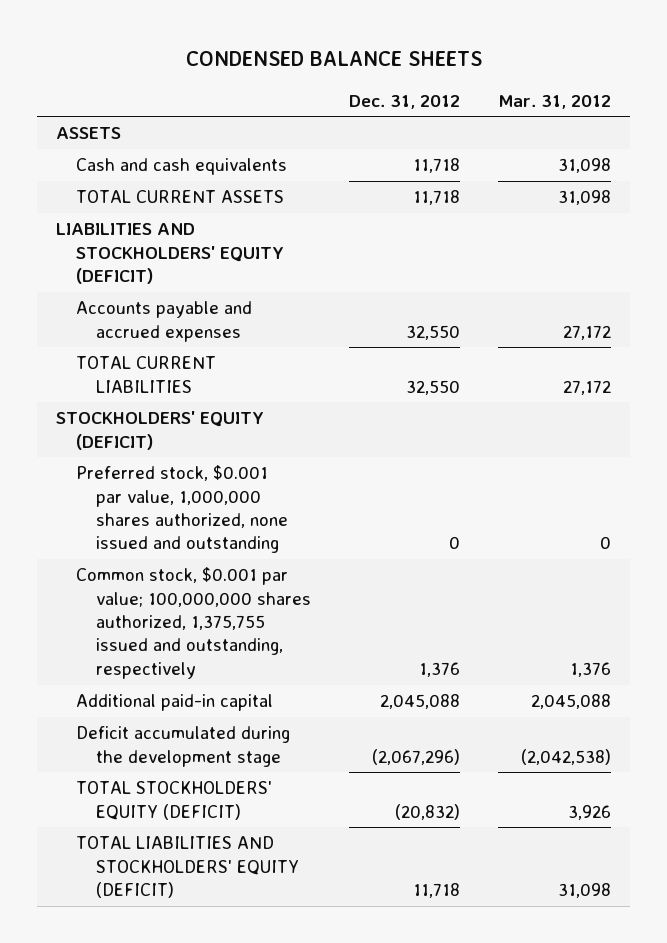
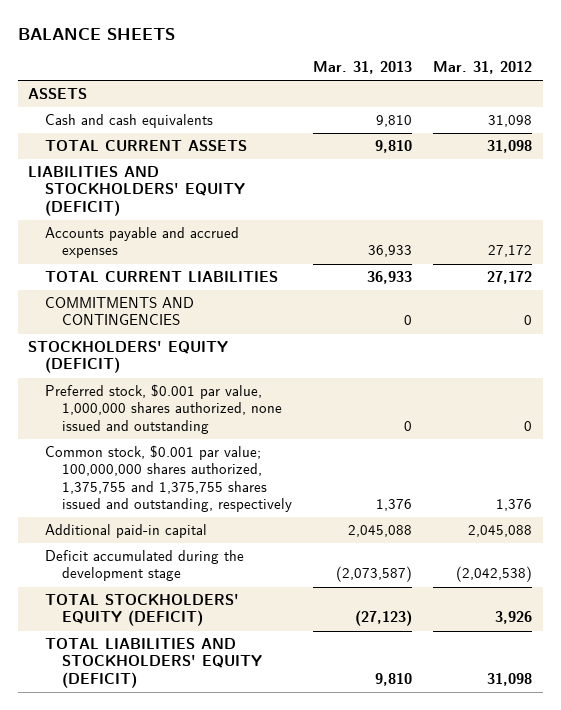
- CONDENSED BALANCE SHEETS
+ BALANCE SHEETS
- | Dec. 31, 2012 | Mar. 31, 2012
+ | Mar. 31, 2013 | Mar. 31, 2012
+ COMMITMENTS AND CONTINGENCIES | 0 | 0
- Common stock, $0.001 par value; 100,000,000 shares authorized, 1,375,755 issued and outstanding, respectively | 1,376 | 1,376
+ Common stock, $0.001 par value; 100,000,000 shares authorized, 1,375,755 and 1,375,755 shares issued and outstanding, respectively | 1,376 | 1,376

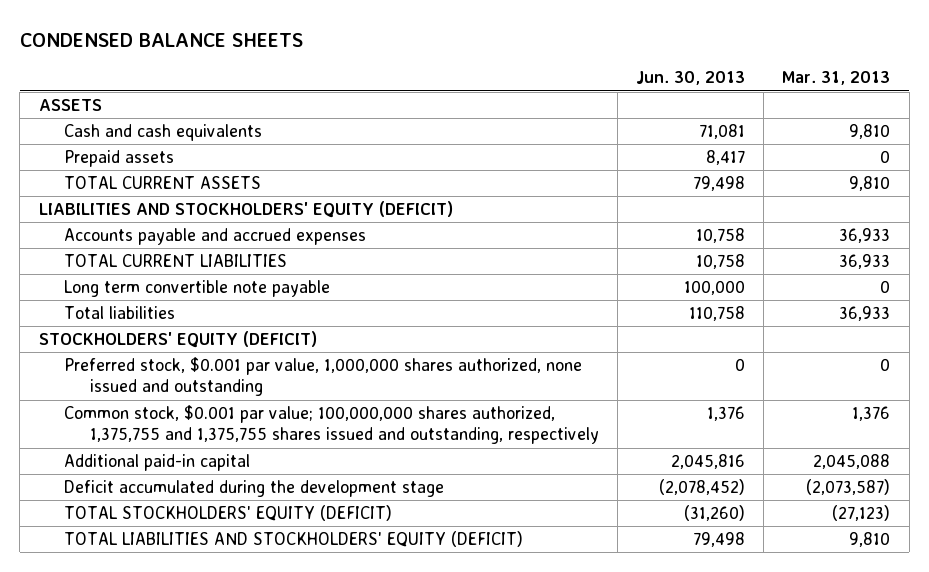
- BALANCE SHEETS
+ CONDENSED BALANCE SHEETS
- | Mar. 31, 2013 | Mar. 31, 2012
+ | Jun. 30, 2013 | Mar. 31, 2013
+ Prepaid assets | 8,417 | 0
- COMMITMENTS AND CONTINGENCIES | 0 | 0
+ Long term convertible note payable | 100,000 | 0
+ Total liabilities | 110,758 | 36,933

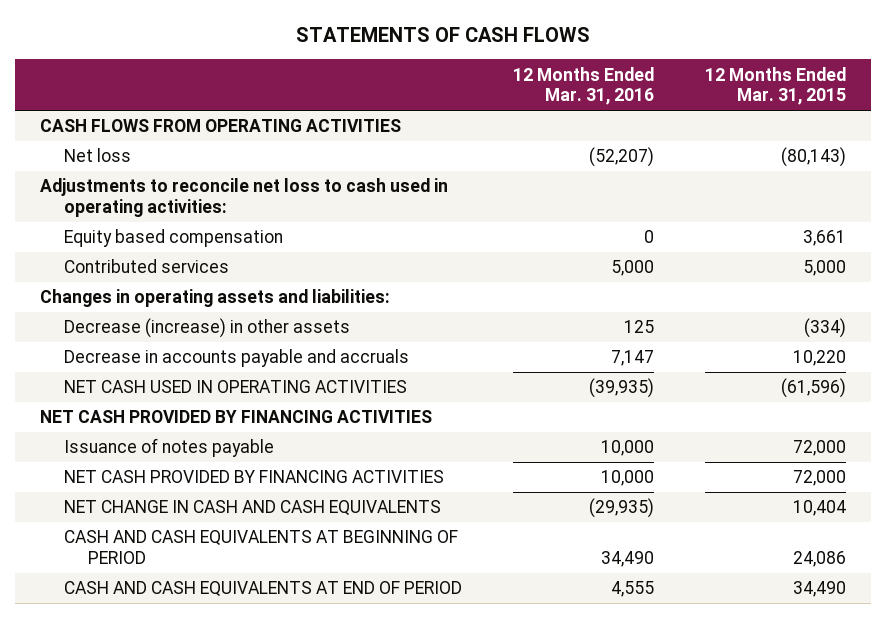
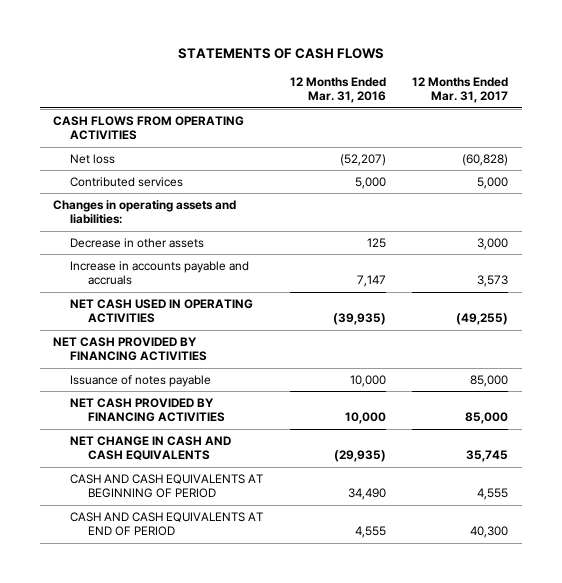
- | 12 Months Ended Mar. 31, 2016 | 12 Months Ended Mar. 31, 2015
+ | 12 Months Ended Mar. 31, 2016 | 12 Months Ended Mar. 31, 2017
- Adjustments to reconcile net loss to cash used in operating activities:
- Equity based compensation | 0 | 3,661
- Decrease (increase) in other assets | 125 | (334)
- Decrease in accounts payable and accruals | 7,147 | 10,220
+ Decrease in other assets | 125 | 3,000
+ Increase in accounts payable and accruals | 7,147 | 3,573

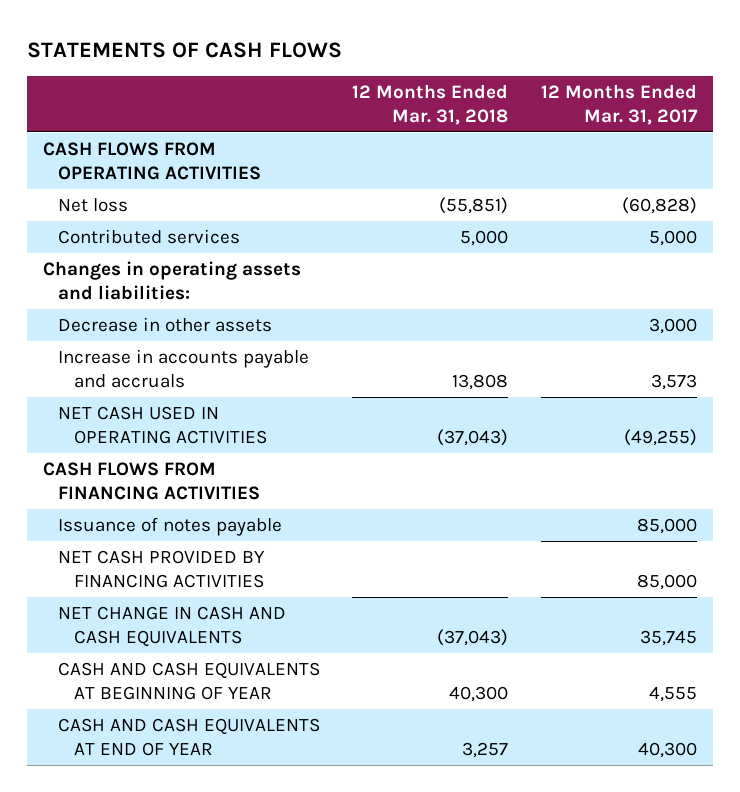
- | 12 Months Ended Mar. 31, 2016 | 12 Months Ended Mar. 31, 2017
+ | 12 Months Ended Mar. 31, 2018 | 12 Months Ended Mar. 31, 2017
- NET CASH PROVIDED BY FINANCING ACTIVITIES
+ CASH FLOWS FROM FINANCING ACTIVITIES
- CASH AND CASH EQUIVALENTS AT BEGINNING OF PERIOD | 34,490 | 4,555
- CASH AND CASH EQUIVALENTS AT END OF PERIOD | 4,555 | 40,300
+ CASH AND CASH EQUIVALENTS AT BEGINNING OF YEAR | 40,300 | 4,555
+ CASH AND CASH EQUIVALENTS AT END OF YEAR | 3,257 | 40,300

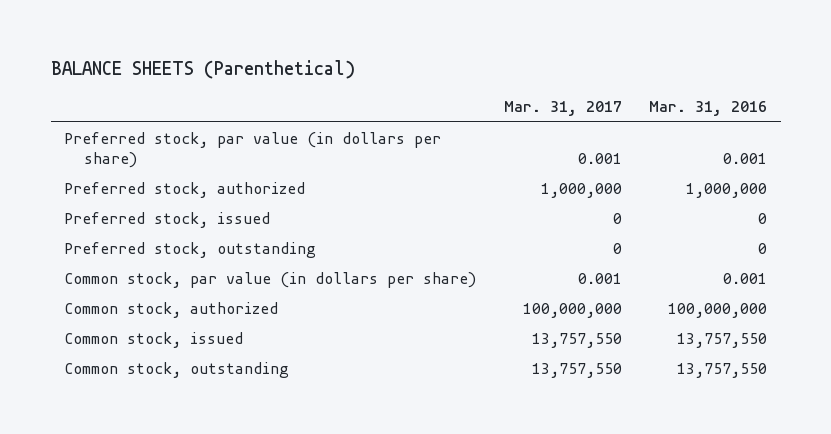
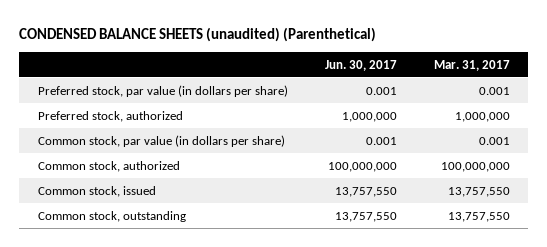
- BALANCE SHEETS (Parenthetical)
+ CONDENSED BALANCE SHEETS (unaudited) (Parenthetical)
- | Mar. 31, 2017 | Mar. 31, 2016
+ | Jun. 30, 2017 | Mar. 31, 2017
- Preferred stock, issued | 0 | 0
- Preferred stock, outstanding | 0 | 0

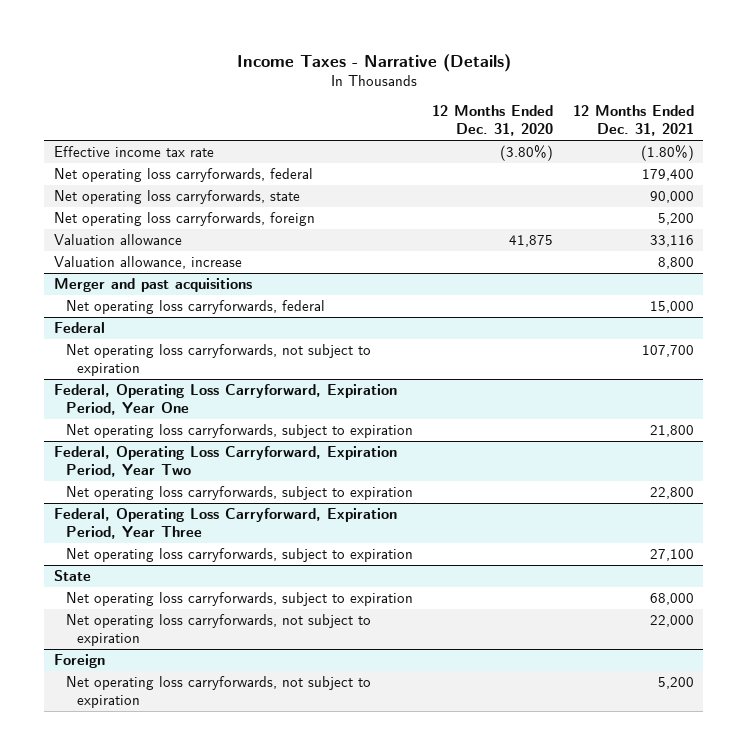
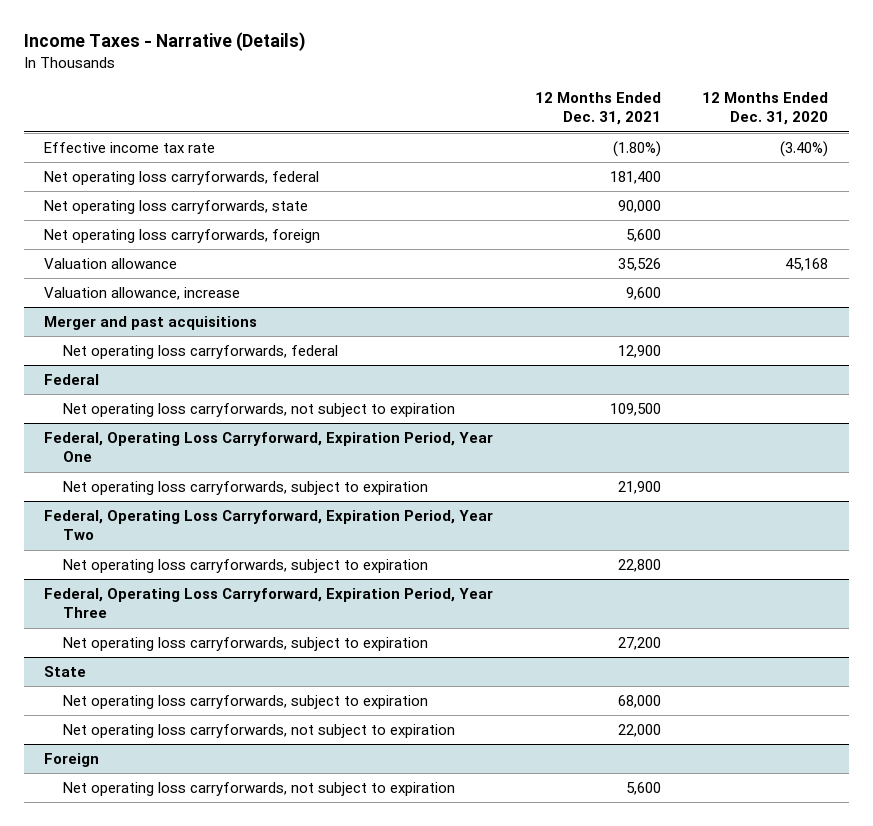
- | 12 Months Ended Dec. 31, 2020 | 12 Months Ended Dec. 31, 2021
+ | 12 Months Ended Dec. 31, 2021 | 12 Months Ended Dec. 31, 2020
- Effective income tax rate | (3.80%) | (1.80%)
- Net operating loss carryforwards, federal | | 179,400
+ Effective income tax rate | (1.80%) | (3.40%)
+ Net operating loss carryforwards, federal | 181,400 |
- Net operating loss carryforwards, foreign | | 5,200
- Valuation allowance | 41,875 | 33,116
- Valuation allowance, increase | | 8,800
+ Net operating loss carryforwards, foreign | 5,600 |
+ Valuation allowance | 35,526 | 45,168
+ Valuation allowance, increase | 9,600 |
@ Merger and past acquisitions
- Net operating loss carryforwards, federal | | 15,000
+ Net operating loss carryforwards, federal | 12,900 |
@ Federal
- Net operating loss carryforwards, not subject to expiration | | 107,700
+ Net operating loss carryforwards, not subject to expiration | 109,500 |
@ Federal, Operating Loss Carryforward, Expiration Period, Year One
- Net operating loss carryforwards, subject to expiration | | 21,800
+ Net operating loss carryforwards, subject to expiration | 21,900 |
@ Federal, Operating Loss Carryforward, Expiration Period, Year Three
- Net operating loss carryforwards, subject to expiration | | 27,100
+ Net operating loss carryforwards, subject to expiration | 27,200 |
@ Foreign
- Net operating loss carryforwards, not subject to expiration | | 5,200
+ Net operating loss carryforwards, not subject to expiration | 5,600 |

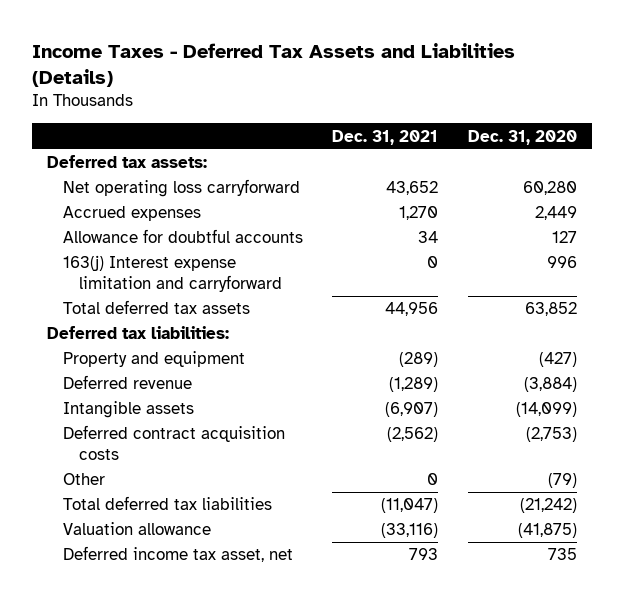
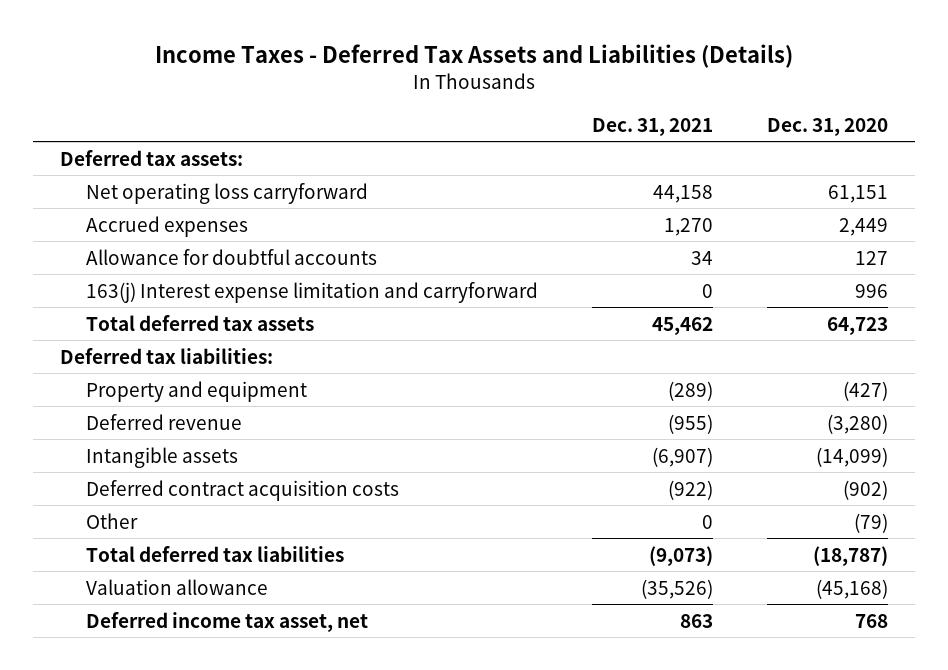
- Net operating loss carryforward | 43,652 | 60,280
+ Net operating loss carryforward | 44,158 | 61,151
- Total deferred tax assets | 44,956 | 63,852
+ Total deferred tax assets | 45,462 | 64,723
- Deferred revenue | (1,289) | (3,884)
+ Deferred revenue | (955) | (3,280)
- Deferred contract acquisition costs | (2,562) | (2,753)
+ Deferred contract acquisition costs | (922) | (902)
- Total deferred tax liabilities | (11,047) | (21,242)
- Valuation allowance | (33,116) | (41,875)
- Deferred income tax asset, net | 793 | 735
+ Total deferred tax liabilities | (9,073) | (18,787)
+ Valuation allowance | (35,526) | (45,168)
+ Deferred income tax asset, net | 863 | 768

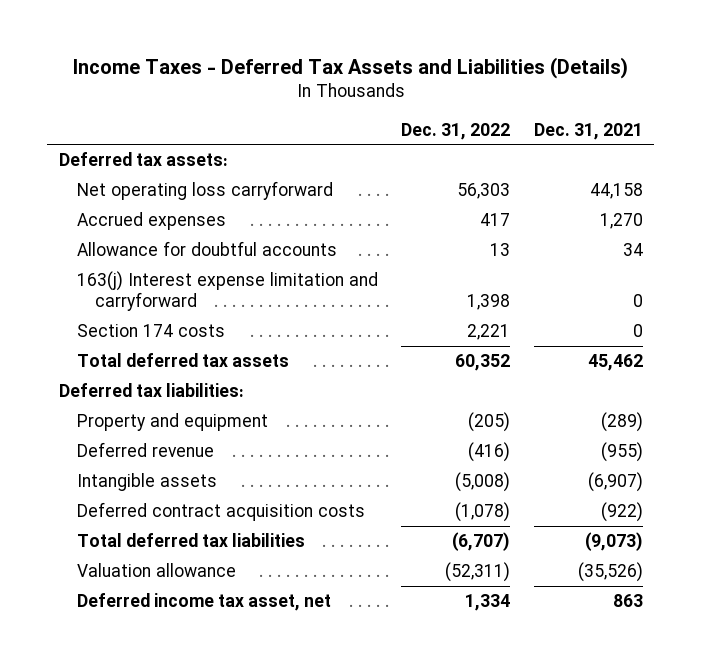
- | Dec. 31, 2021 | Dec. 31, 2020
+ | Dec. 31, 2022 | Dec. 31, 2021
+ Section 174 costs | 2,221 | 0
- Other | 0 | (79)

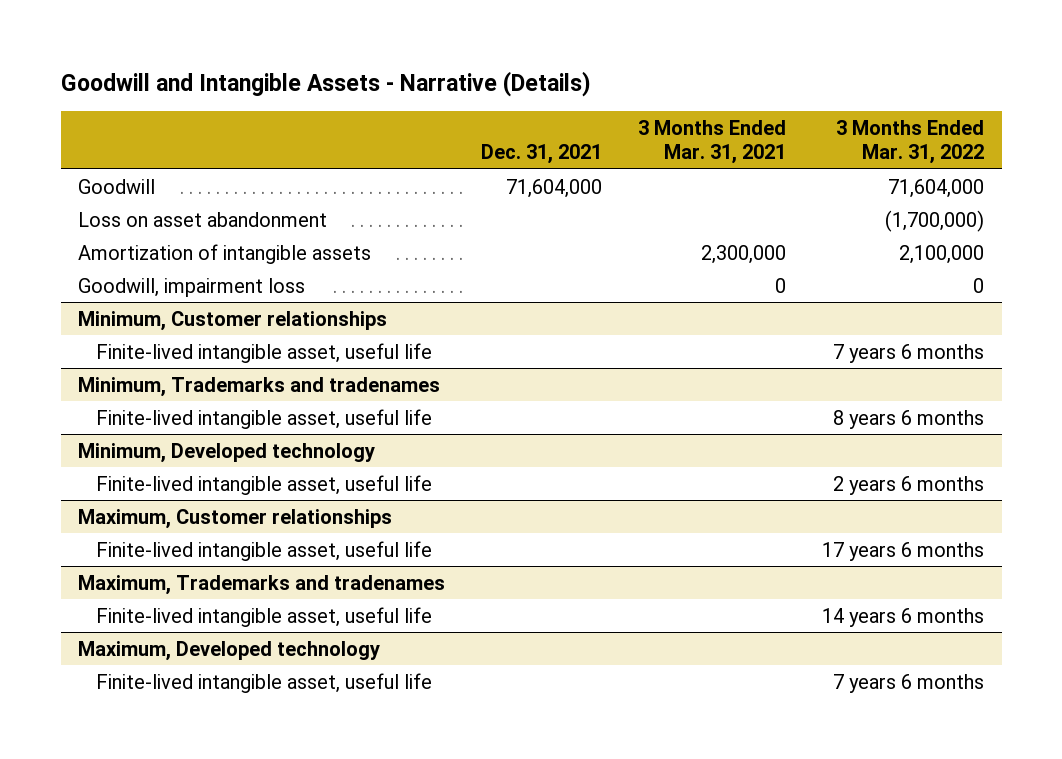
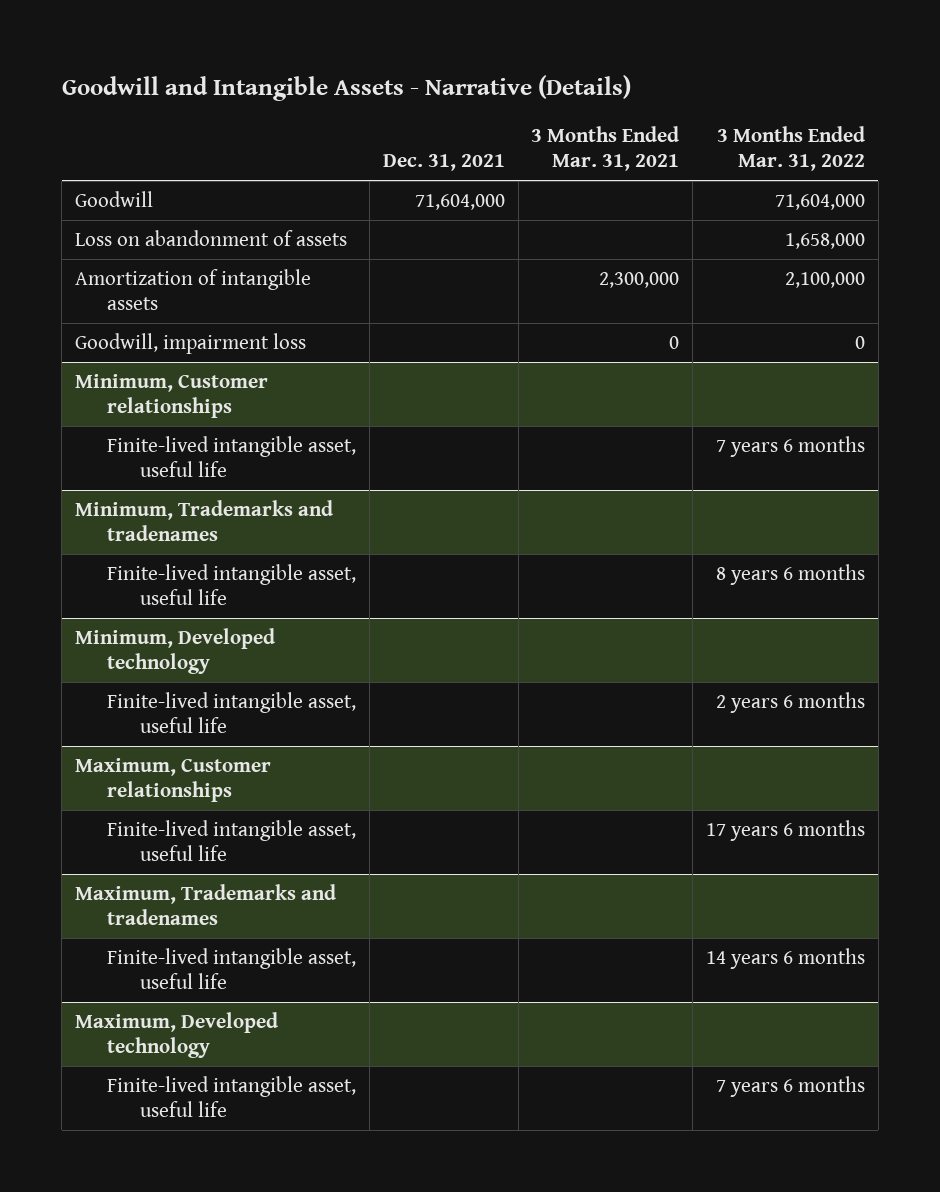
- Loss on asset abandonment | | | (1,700,000)
+ Loss on abandonment of assets | | | 1,658,000

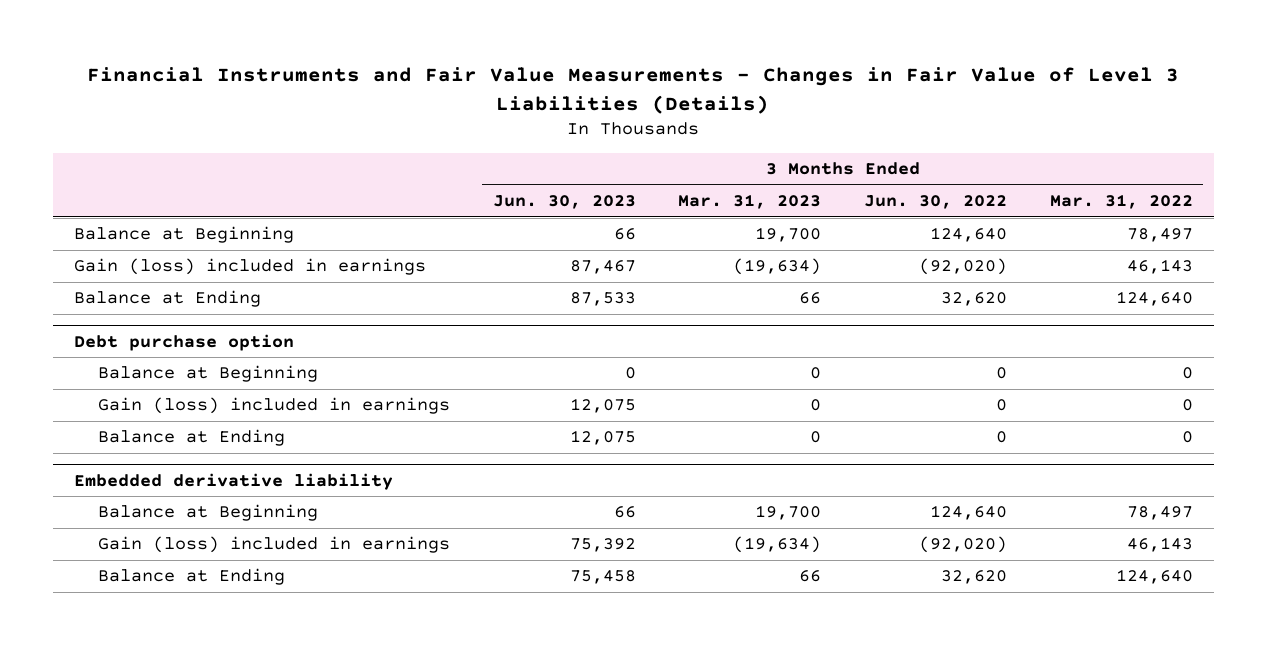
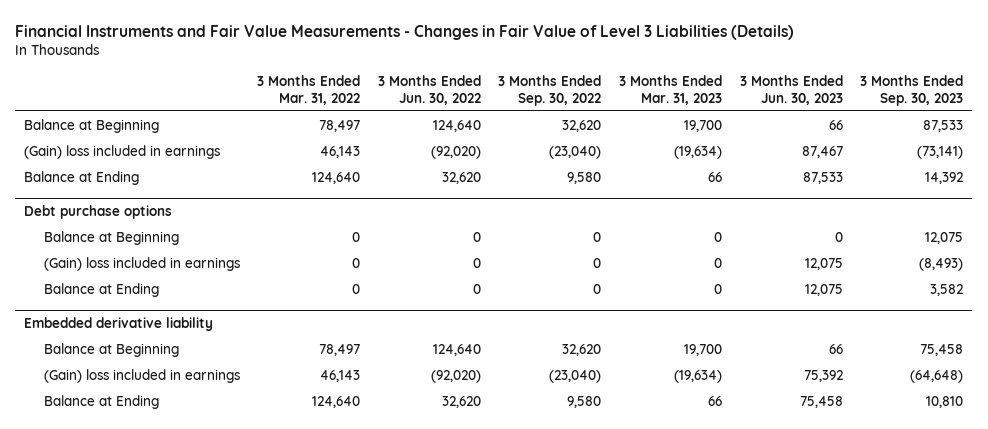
- | 3 Months Ended Jun. 30, 2023 | 3 Months Ended Mar. 31, 2023 | 3 Months Ended Jun. 30, 2022 | 3 Months Ended Mar. 31, 2022
+ | 3 Months Ended Mar. 31, 2022 | 3 Months Ended Jun. 30, 2022 | 3 Months Ended Sep. 30, 2022 | 3 Months Ended Mar. 31, 2023 | 3 Months Ended Jun. 30, 2023 | 3 Months Ended Sep. 30, 2023
- Gain (loss) included in earnings | 87,467 | (19,634) | (92,020) | 46,143
+ (Gain) loss included in earnings | 46,143 | (92,020) | (23,040) | (19,634) | 87,467 | (73,141)
- Debt purchase option
+ Debt purchase options
- Gain (loss) included in earnings | 12,075 | 0 | 0 | 0
+ (Gain) loss included in earnings | 0 | 0 | 0 | 0 | 12,075 | (8,493)
@ Embedded derivative liability
- Gain (loss) included in earnings | 75,392 | (19,634) | (92,020) | 46,143
+ (Gain) loss included in earnings | 46,143 | (92,020) | (23,040) | (19,634) | 75,392 | (64,648)

